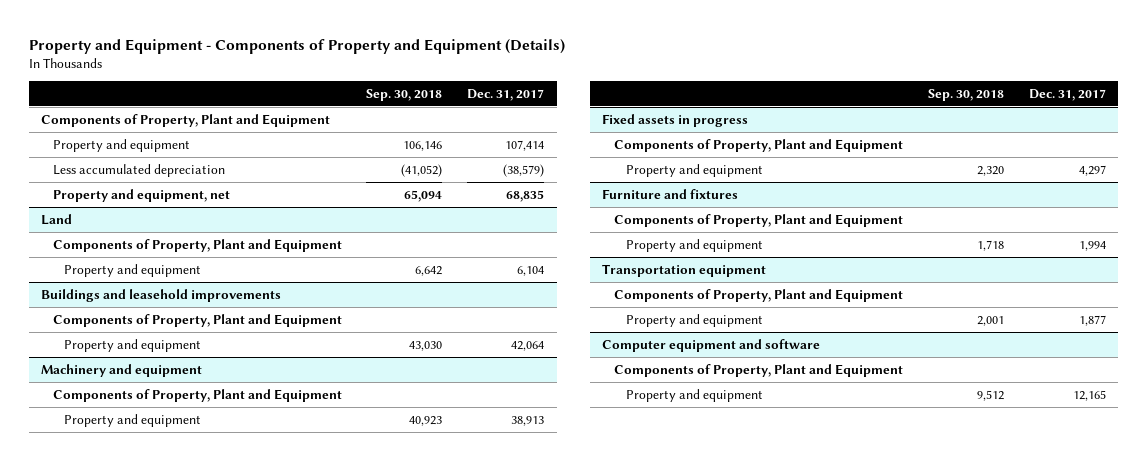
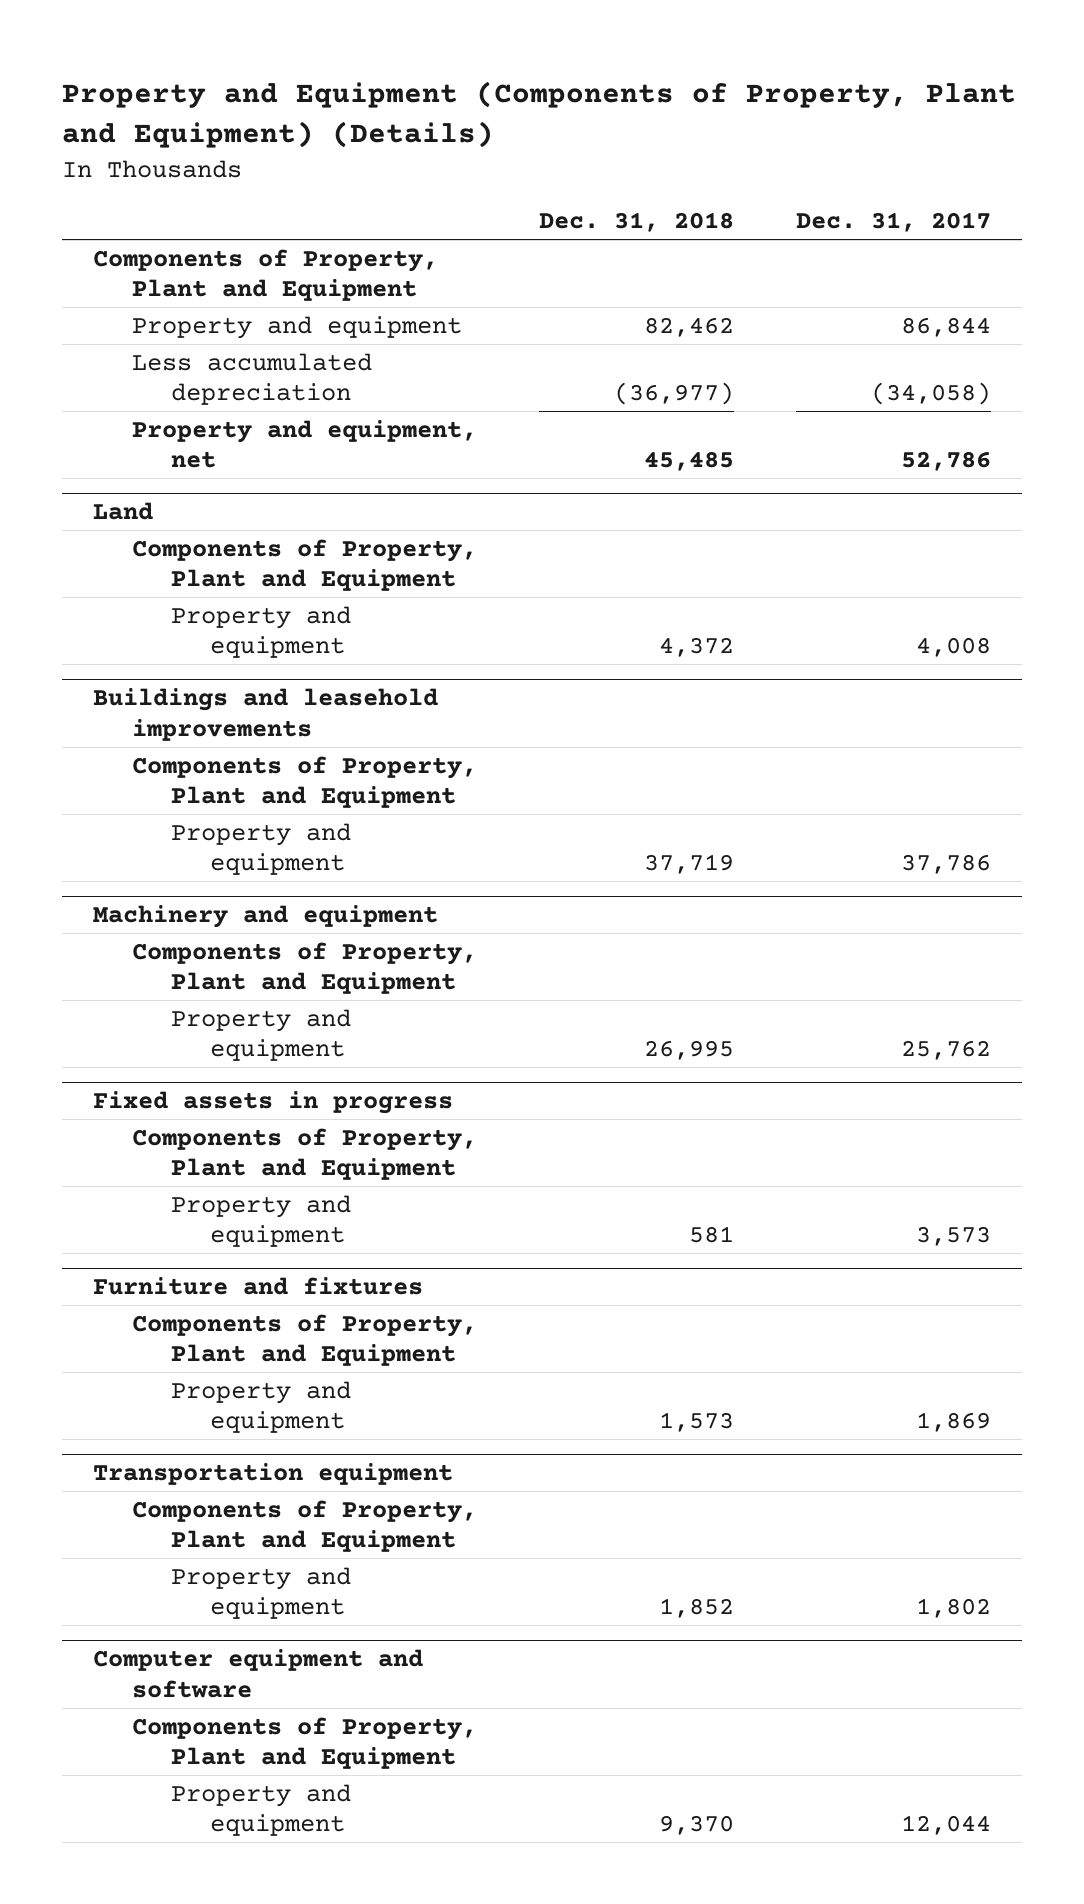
- Property and Equipment - Components of Property and Equipment (Details)
+ Property and Equipment (Components of Property, Plant and Equipment) (Details)
- | Sep. 30, 2018 | Dec. 31, 2017
+ | Dec. 31, 2018 | Dec. 31, 2017
- Property and equipment | 106,146 | 107,414
- Less accumulated depreciation | (41,052) | (38,579)
- Property and equipment, net | 65,094 | 68,835
+ Property and equipment | 82,462 | 86,844
+ Less accumulated depreciation | (36,977) | (34,058)
+ Property and equipment, net | 45,485 | 52,786
@ Land
- Property and equipment | 6,642 | 6,104
+ Property and equipment | 4,372 | 4,008
@ Buildings and leasehold improvements
- Property and equipment | 43,030 | 42,064
+ Property and equipment | 37,719 | 37,786
@ Machinery and equipment
- Property and equipment | 40,923 | 38,913
+ Property and equipment | 26,995 | 25,762
@ Fixed assets in progress
- Property and equipment | 2,320 | 4,297
+ Property and equipment | 581 | 3,573
@ Furniture and fixtures
- Property and equipment | 1,718 | 1,994
+ Property and equipment | 1,573 | 1,869
@ Transportation equipment
- Property and equipment | 2,001 | 1,877
+ Property and equipment | 1,852 | 1,802
@ Computer equipment and software
- Property and equipment | 9,512 | 12,165
+ Property and equipment | 9,370 | 12,044

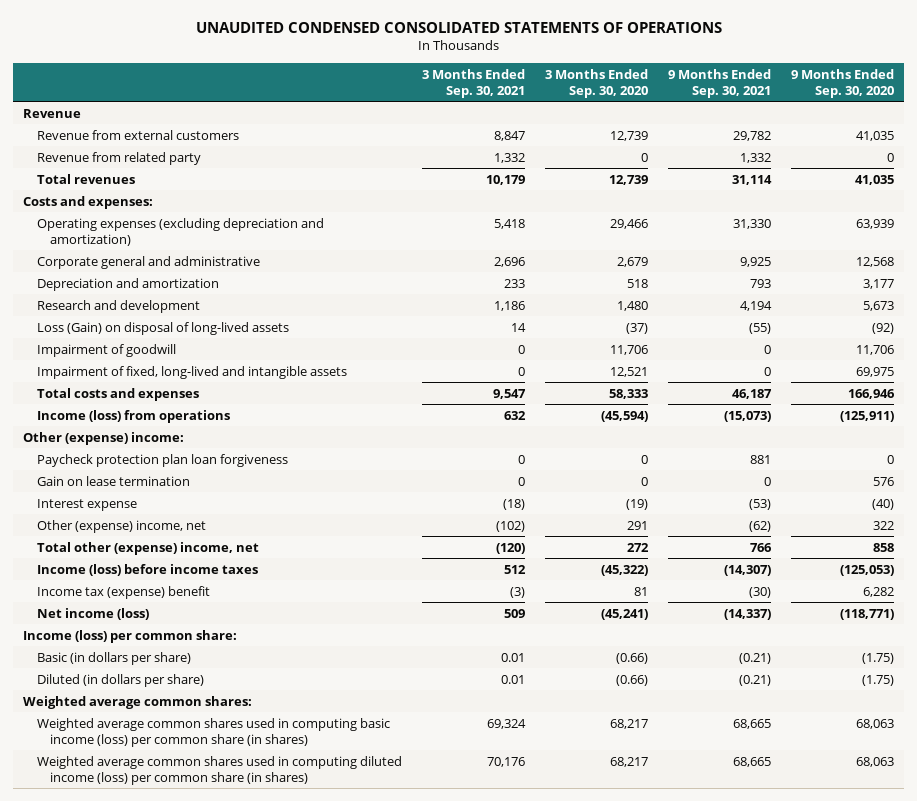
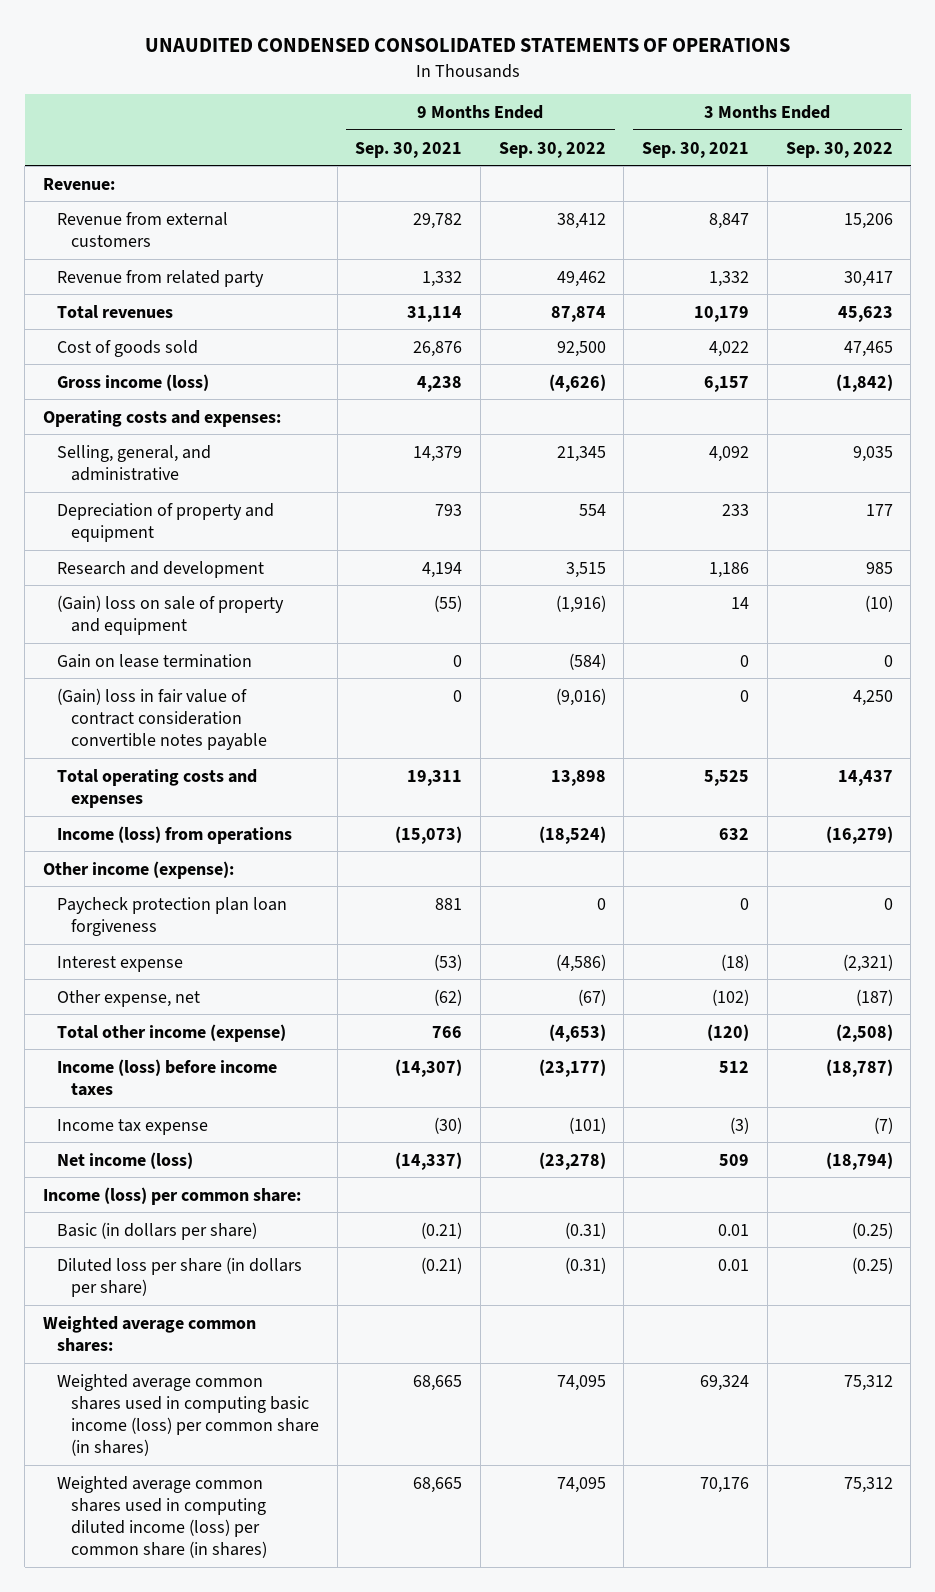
- | 3 Months Ended Sep. 30, 2021 | 3 Months Ended Sep. 30, 2020 | 9 Months Ended Sep. 30, 2021 | 9 Months Ended Sep. 30, 2020
+ | 9 Months Ended Sep. 30, 2021 | 9 Months Ended Sep. 30, 2022 | 3 Months Ended Sep. 30, 2021 | 3 Months Ended Sep. 30, 2022
- Revenue
+ Revenue:
- Costs and expenses:
- Operating expenses (excluding depreciation and amortization) | 5,418 | 29,466 | 31,330 | 63,939
- Corporate general and administrative | 2,696 | 2,679 | 9,925 | 12,568
- Depreciation and amortization | 233 | 518 | 793 | 3,177
+ Cost of goods sold | 26,876 | 92,500 | 4,022 | 47,465
+ Gross income (loss) | 4,238 | (4,626) | 6,157 | (1,842)
+ Operating costs and expenses:
+ Selling, general, and administrative | 14,379 | 21,345 | 4,092 | 9,035
+ Depreciation of property and equipment | 793 | 554 | 233 | 177
- Loss (Gain) on disposal of long-lived assets | 14 | (37) | (55) | (92)
- Impairment of goodwill | 0 | 11,706 | 0 | 11,706
- Impairment of fixed, long-lived and intangible assets | 0 | 12,521 | 0 | 69,975
- Total costs and expenses | 9,547 | 58,333 | 46,187 | 166,946
+ (Gain) loss on sale of property and equipment | (55) | (1,916) | 14 | (10)
moved up: Gain on lease termination | 0 | (584) | 0 | 0
+ (Gain) loss in fair value of contract consideration convertible notes payable | 0 | (9,016) | 0 | 4,250
+ Total operating costs and expenses | 19,311 | 13,898 | 5,525 | 14,437
- Other (expense) income:
+ Other income (expense):
- Other (expense) income, net | (102) | 291 | (62) | 322
- Total other (expense) income, net | (120) | 272 | 766 | 858
+ Other expense, net | (62) | (67) | (102) | (187)
+ Total other income (expense) | 766 | (4,653) | (120) | (2,508)
- Income tax (expense) benefit | (3) | 81 | (30) | 6,282
+ Income tax expense | (30) | (101) | (3) | (7)
- Diluted (in dollars per share) | 0.01 | (0.66) | (0.21) | (1.75)
+ Diluted loss per share (in dollars per share) | (0.21) | (0.31) | 0.01 | (0.25)

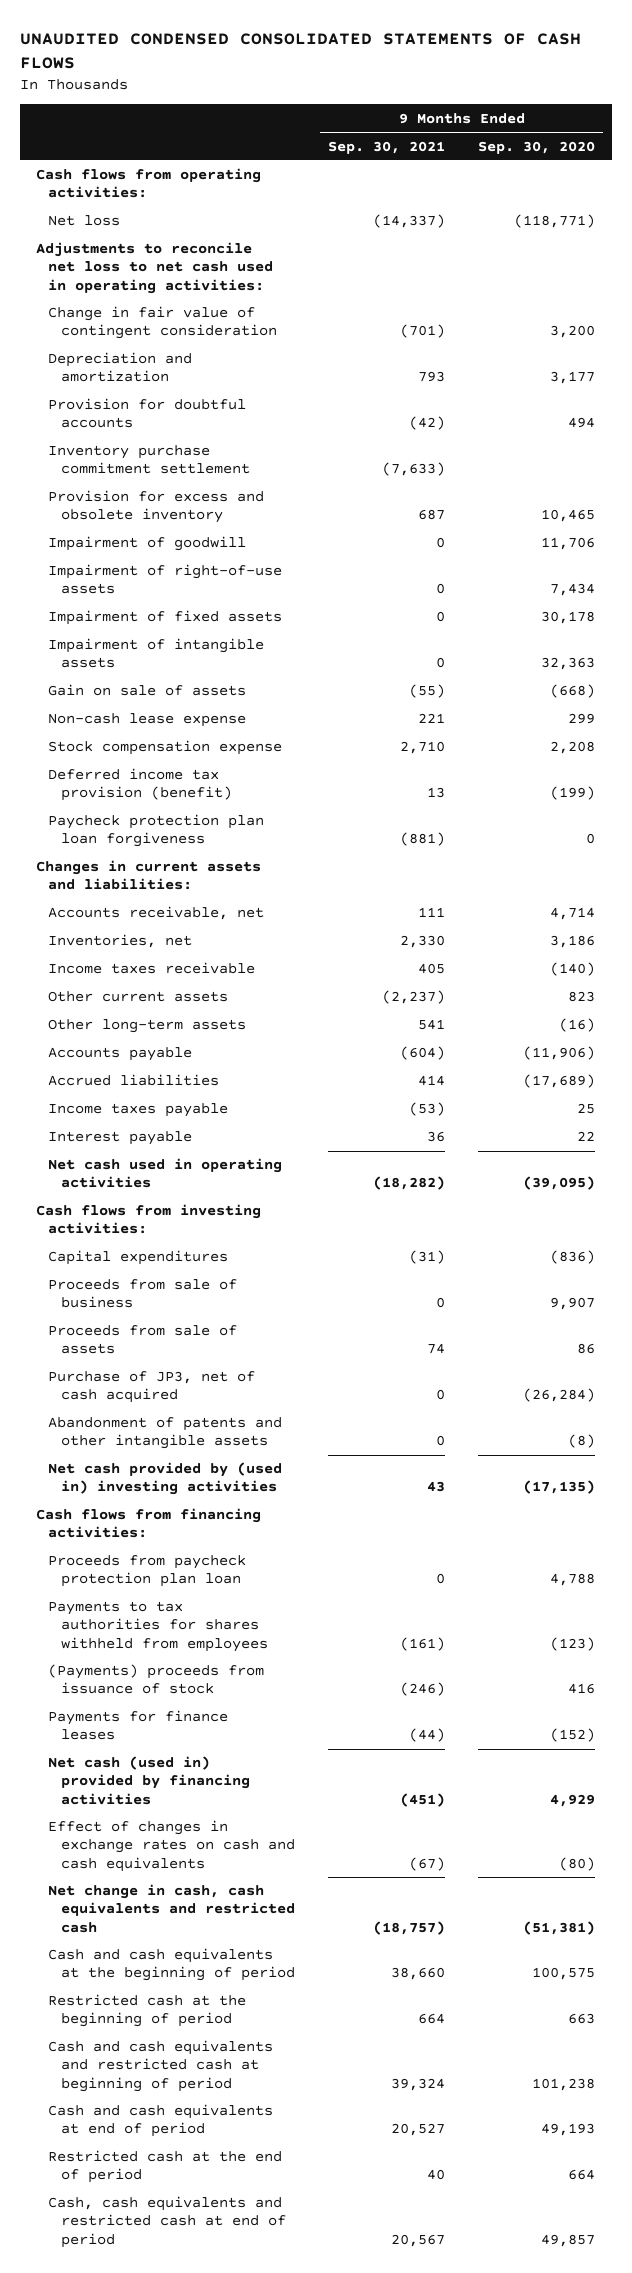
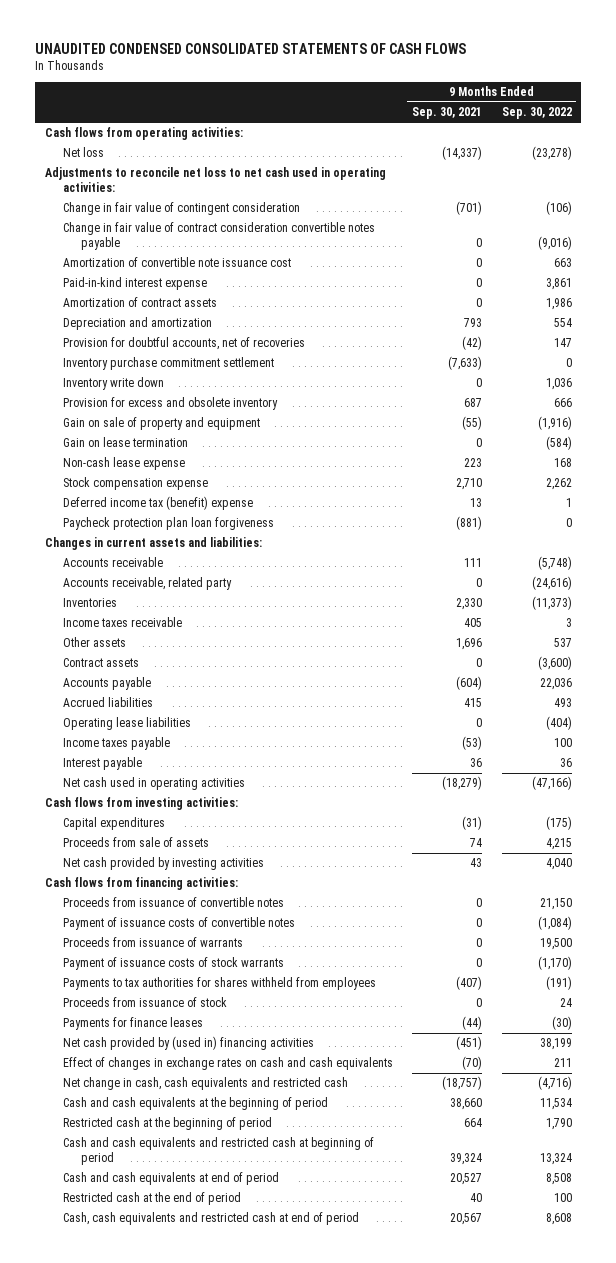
- | 9 Months Ended Sep. 30, 2021 | 9 Months Ended Sep. 30, 2020
+ | 9 Months Ended Sep. 30, 2021 | 9 Months Ended Sep. 30, 2022
+ Change in fair value of contract consideration convertible notes payable | 0 | (9,016)
+ Amortization of convertible note issuance cost | 0 | 663
+ Paid-in-kind interest expense | 0 | 3,861
+ Amortization of contract assets | 0 | 1,986
- Provision for doubtful accounts | (42) | 494
+ Provision for doubtful accounts, net of recoveries | (42) | 147
+ Inventory write down | 0 | 1,036
- Impairment of goodwill | 0 | 11,706
- Impairment of right-of-use assets | 0 | 7,434
- Impairment of fixed assets | 0 | 30,178
- Impairment of intangible assets | 0 | 32,363
- Gain on sale of assets | (55) | (668)
- Non-cash lease expense | 221 | 299
+ Gain on sale of property and equipment | (55) | (1,916)
+ Gain on lease termination | 0 | (584)
+ Non-cash lease expense | 223 | 168
- Deferred income tax provision (benefit) | 13 | (199)
+ Deferred income tax (benefit) expense | 13 | 1
- Accounts receivable, net | 111 | 4,714
- Inventories, net | 2,330 | 3,186
+ Accounts receivable | 111 | (5,748)
+ Accounts receivable, related party | 0 | (24,616)
+ Inventories | 2,330 | (11,373)
- Other current assets | (2,237) | 823
- Other long-term assets | 541 | (16)
+ Other assets | 1,696 | 537
+ Contract assets | 0 | (3,600)
- Accrued liabilities | 414 | (17,689)
+ Accrued liabilities | 415 | 493
+ Operating lease liabilities | 0 | (404)
- Net cash used in operating activities | (18,282) | (39,095)
+ Net cash used in operating activities | (18,279) | (47,166)
- Proceeds from sale of business | 0 | 9,907
- Purchase of JP3, net of cash acquired | 0 | (26,284)
- Abandonment of patents and other intangible assets | 0 | (8)
- Net cash provided by (used in) investing activities | 43 | (17,135)
+ Net cash provided by investing activities | 43 | 4,040
- Proceeds from paycheck protection plan loan | 0 | 4,788
- Payments to tax authorities for shares withheld from employees | (161) | (123)
- (Payments) proceeds from issuance of stock | (246) | 416
+ Proceeds from issuance of convertible notes | 0 | 21,150
+ Payment of issuance costs of convertible notes | 0 | (1,084)
+ Proceeds from issuance of warrants | 0 | 19,500
+ Payment of issuance costs of stock warrants | 0 | (1,170)
+ Payments to tax authorities for shares withheld from employees | (407) | (191)
+ Proceeds from issuance of stock | 0 | 24
- Net cash (used in) provided by financing activities | (451) | 4,929
- Effect of changes in exchange rates on cash and cash equivalents | (67) | (80)
+ Net cash provided by (used in) financing activities | (451) | 38,199
+ Effect of changes in exchange rates on cash and cash equivalents | (70) | 211

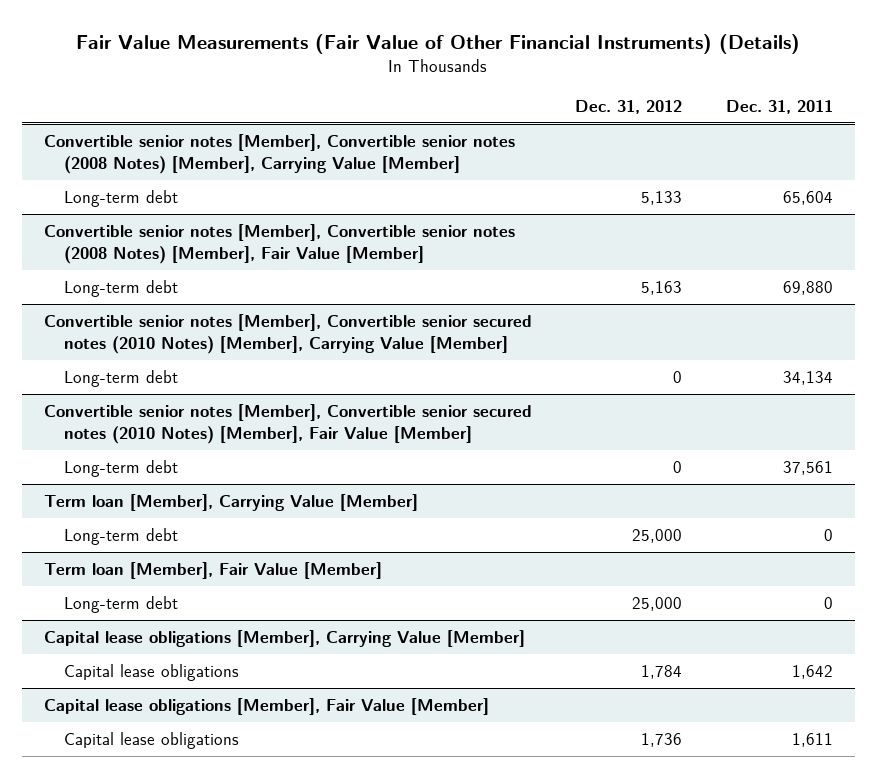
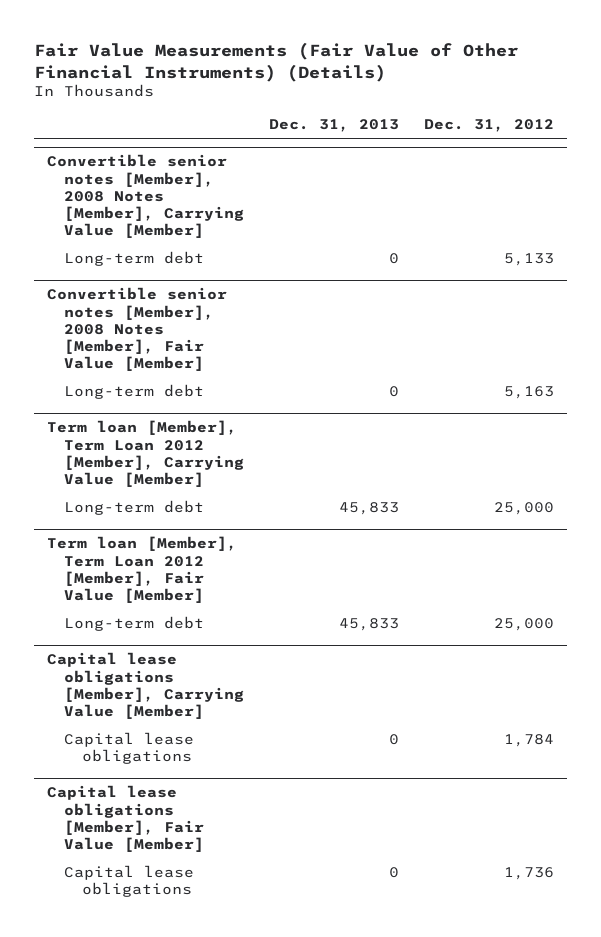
- | Dec. 31, 2012 | Dec. 31, 2011
+ | Dec. 31, 2013 | Dec. 31, 2012
- Convertible senior notes [Member], Convertible senior notes (2008 Notes) [Member], Carrying Value [Member]
+ Convertible senior notes [Member], 2008 Notes [Member], Carrying Value [Member]
- Convertible senior notes [Member], Convertible senior notes (2008 Notes) [Member], Fair Value [Member]
+ Convertible senior notes [Member], 2008 Notes [Member], Fair Value [Member]
- Convertible senior notes [Member], Convertible senior secured notes (2010 Notes) [Member], Carrying Value [Member]
- Long-term debt | 0 | 34,134
- Convertible senior notes [Member], Convertible senior secured notes (2010 Notes) [Member], Fair Value [Member]
- Long-term debt | 0 | 37,561
- Term loan [Member], Carrying Value [Member]
+ Term loan [Member], Term Loan 2012 [Member], Carrying Value [Member]
- Term loan [Member], Fair Value [Member]
+ Term loan [Member], Term Loan 2012 [Member], Fair Value [Member]

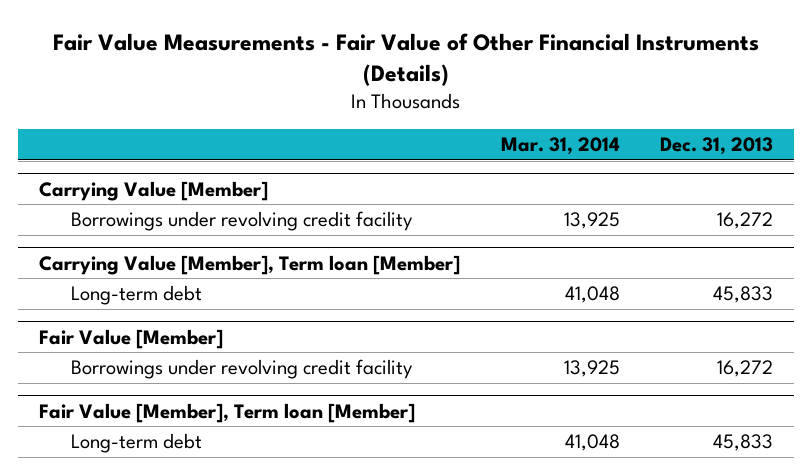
- Fair Value Measurements (Fair Value of Other Financial Instruments) (Details)
+ Fair Value Measurements - Fair Value of Other Financial Instruments (Details)
- | Dec. 31, 2013 | Dec. 31, 2012
+ | Mar. 31, 2014 | Dec. 31, 2013
- Convertible senior notes [Member], 2008 Notes [Member], Carrying Value [Member]
- Long-term debt | 0 | 5,133
- Convertible senior notes [Member], 2008 Notes [Member], Fair Value [Member]
- Long-term debt | 0 | 5,163
- Term loan [Member], Term Loan 2012 [Member], Carrying Value [Member]
+ Carrying Value [Member]
+ Borrowings under revolving credit facility | 13,925 | 16,272
+ Carrying Value [Member], Term loan [Member]
- Term loan [Member], Term Loan 2012 [Member], Fair Value [Member]
+ Fair Value [Member]
+ Borrowings under revolving credit facility | 13,925 | 16,272
+ Fair Value [Member], Term loan [Member]
- Capital lease obligations [Member], Carrying Value [Member]
- Capital lease obligations | 0 | 1,784
- Capital lease obligations [Member], Fair Value [Member]
- Capital lease obligations | 0 | 1,736

